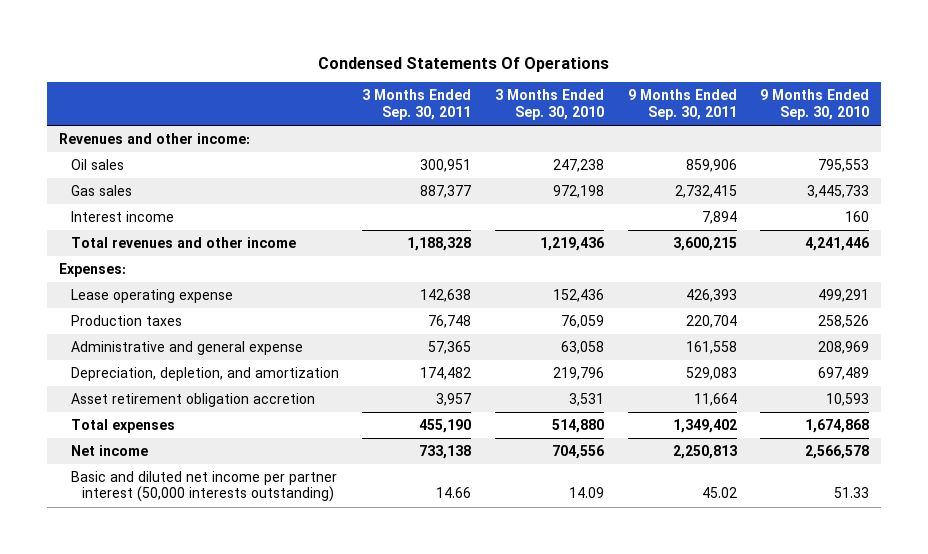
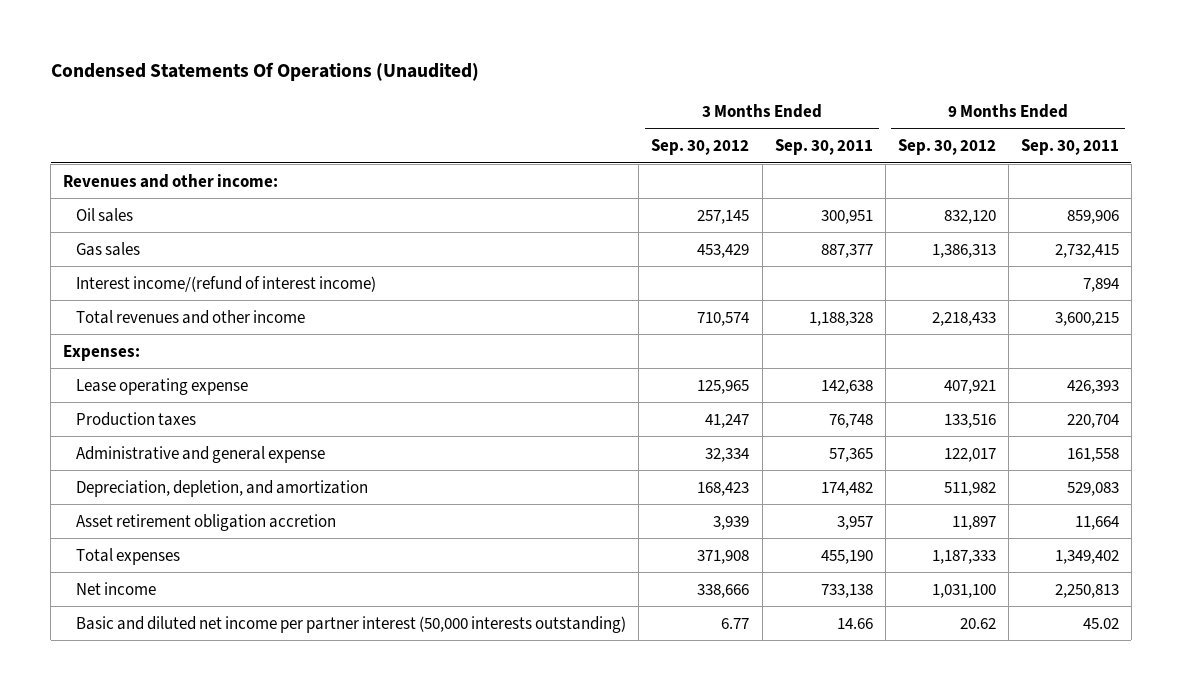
- Condensed Statements Of Operations
+ Condensed Statements Of Operations (Unaudited)
- | 3 Months Ended Sep. 30, 2011 | 3 Months Ended Sep. 30, 2010 | 9 Months Ended Sep. 30, 2011 | 9 Months Ended Sep. 30, 2010
+ | 3 Months Ended Sep. 30, 2012 | 3 Months Ended Sep. 30, 2011 | 9 Months Ended Sep. 30, 2012 | 9 Months Ended Sep. 30, 2011
- Interest income | | | 7,894 | 160
+ Interest income/(refund of interest income) | | | | 7,894

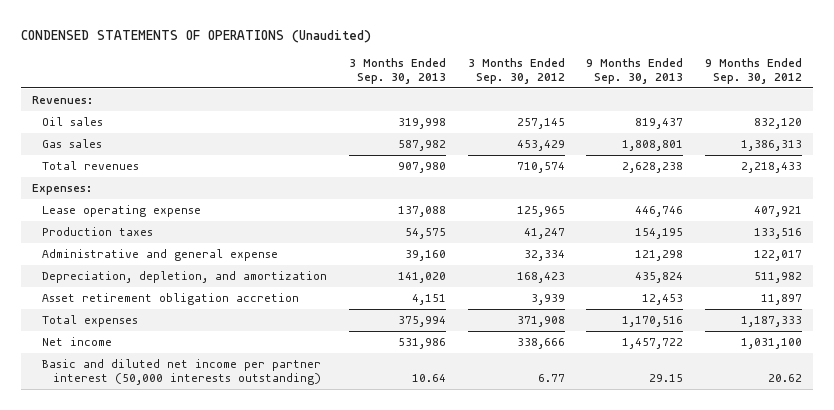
- Condensed Statements Of Operations (Unaudited)
+ CONDENSED STATEMENTS OF OPERATIONS (Unaudited)
- | 3 Months Ended Sep. 30, 2012 | 3 Months Ended Sep. 30, 2011 | 9 Months Ended Sep. 30, 2012 | 9 Months Ended Sep. 30, 2011
+ | 3 Months Ended Sep. 30, 2013 | 3 Months Ended Sep. 30, 2012 | 9 Months Ended Sep. 30, 2013 | 9 Months Ended Sep. 30, 2012
- Revenues and other income:
+ Revenues:
- Interest income/(refund of interest income) | | | | 7,894
- Total revenues and other income | 710,574 | 1,188,328 | 2,218,433 | 3,600,215
+ Total revenues | 907,980 | 710,574 | 2,628,238 | 2,218,433

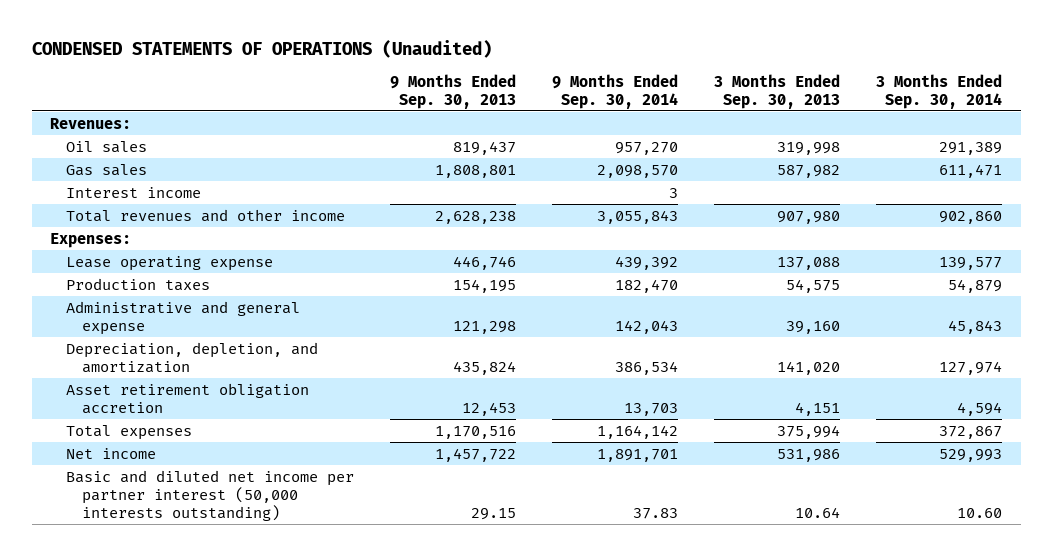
- | 3 Months Ended Sep. 30, 2013 | 3 Months Ended Sep. 30, 2012 | 9 Months Ended Sep. 30, 2013 | 9 Months Ended Sep. 30, 2012
+ | 9 Months Ended Sep. 30, 2013 | 9 Months Ended Sep. 30, 2014 | 3 Months Ended Sep. 30, 2013 | 3 Months Ended Sep. 30, 2014
- Total revenues | 907,980 | 710,574 | 2,628,238 | 2,218,433
+ Interest income | | 3 | |
+ Total revenues and other income | 2,628,238 | 3,055,843 | 907,980 | 902,860

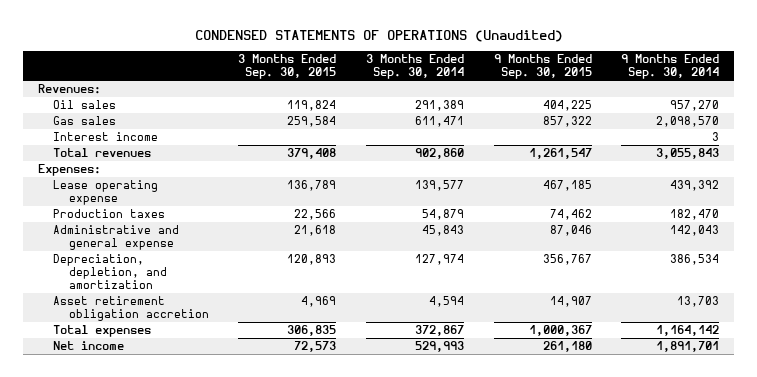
- | 9 Months Ended Sep. 30, 2013 | 9 Months Ended Sep. 30, 2014 | 3 Months Ended Sep. 30, 2013 | 3 Months Ended Sep. 30, 2014
+ | 3 Months Ended Sep. 30, 2015 | 3 Months Ended Sep. 30, 2014 | 9 Months Ended Sep. 30, 2015 | 9 Months Ended Sep. 30, 2014
- Total revenues and other income | 2,628,238 | 3,055,843 | 907,980 | 902,860
+ Total revenues | 379,408 | 902,860 | 1,261,547 | 3,055,843
- Basic and diluted net income per partner interest (50,000 interests outstanding) | 29.15 | 37.83 | 10.64 | 10.60

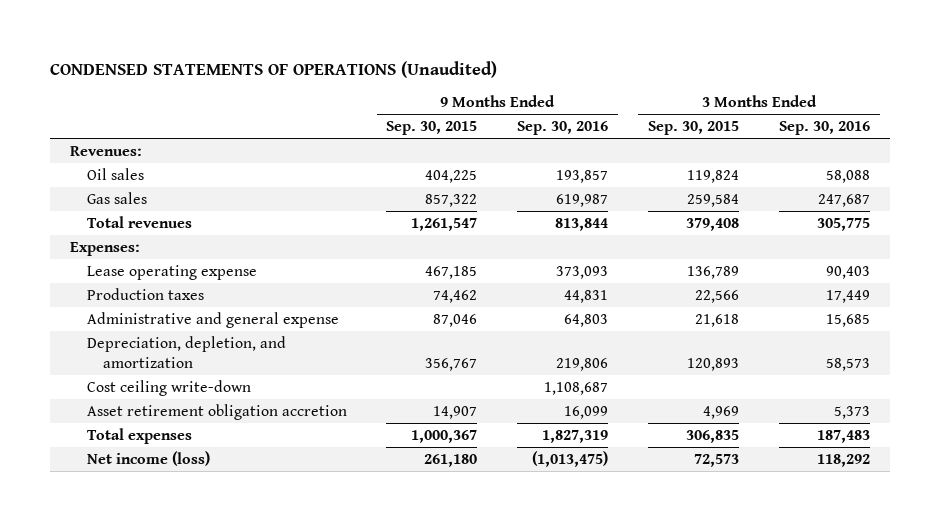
- | 3 Months Ended Sep. 30, 2015 | 3 Months Ended Sep. 30, 2014 | 9 Months Ended Sep. 30, 2015 | 9 Months Ended Sep. 30, 2014
+ | 9 Months Ended Sep. 30, 2015 | 9 Months Ended Sep. 30, 2016 | 3 Months Ended Sep. 30, 2015 | 3 Months Ended Sep. 30, 2016
- Interest income | | | | 3
+ Cost ceiling write-down | | 1,108,687 | |
- Net income | 72,573 | 529,993 | 261,180 | 1,891,701
+ Net income (loss) | 261,180 | (1,013,475) | 72,573 | 118,292

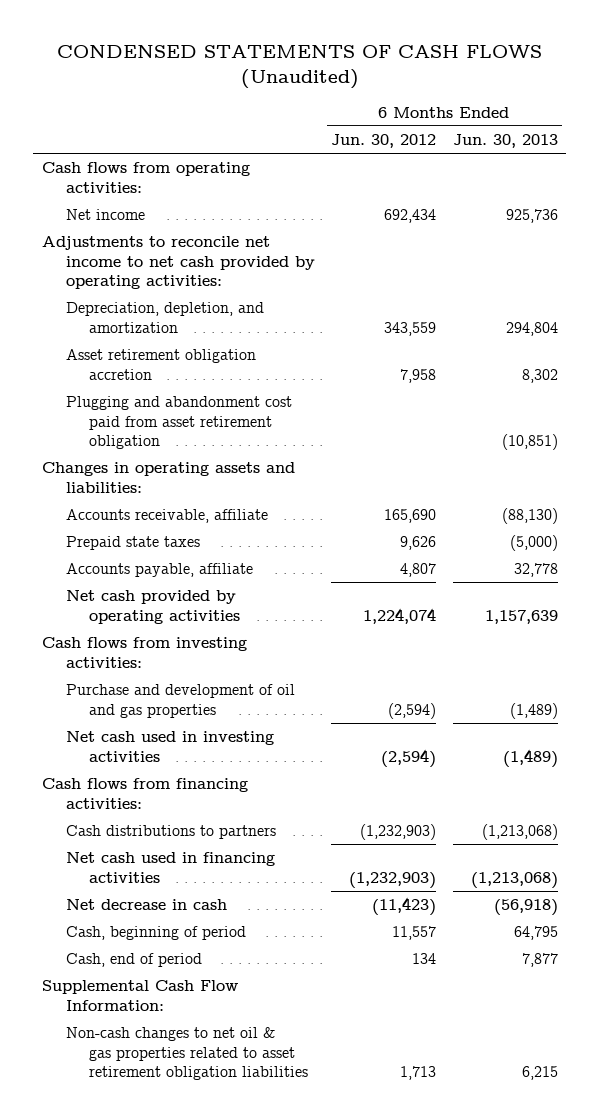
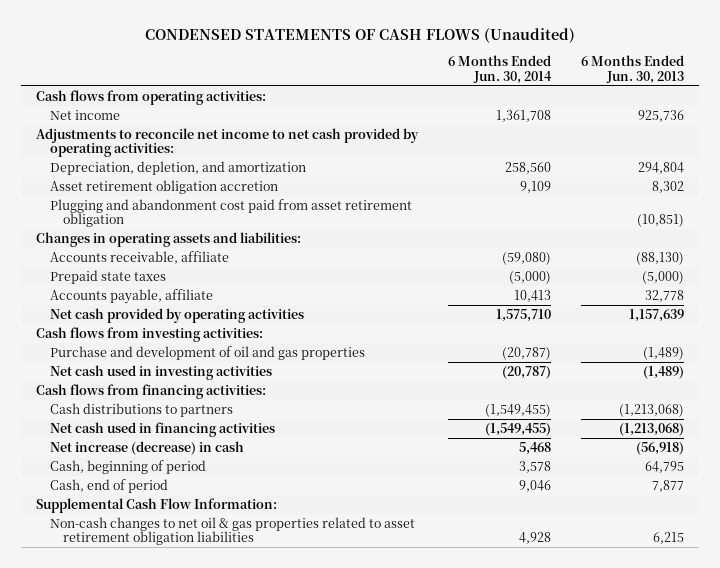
- | 6 Months Ended Jun. 30, 2012 | 6 Months Ended Jun. 30, 2013
+ | 6 Months Ended Jun. 30, 2014 | 6 Months Ended Jun. 30, 2013
- Net decrease in cash | (11,423) | (56,918)
+ Net increase (decrease) in cash | 5,468 | (56,918)

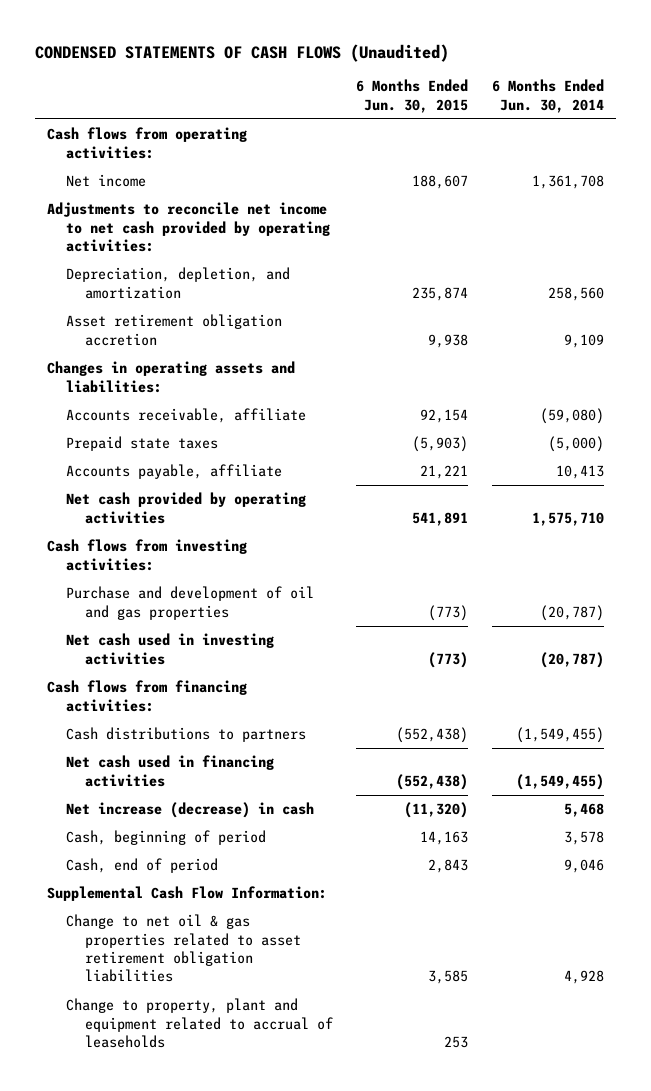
- | 6 Months Ended Jun. 30, 2014 | 6 Months Ended Jun. 30, 2013
+ | 6 Months Ended Jun. 30, 2015 | 6 Months Ended Jun. 30, 2014
- Plugging and abandonment cost paid from asset retirement obligation | | (10,851)
- Non-cash changes to net oil & gas properties related to asset retirement obligation liabilities | 4,928 | 6,215
+ Change to net oil & gas properties related to asset retirement obligation liabilities | 3,585 | 4,928
+ Change to property, plant and equipment related to accrual of leaseholds | 253 |

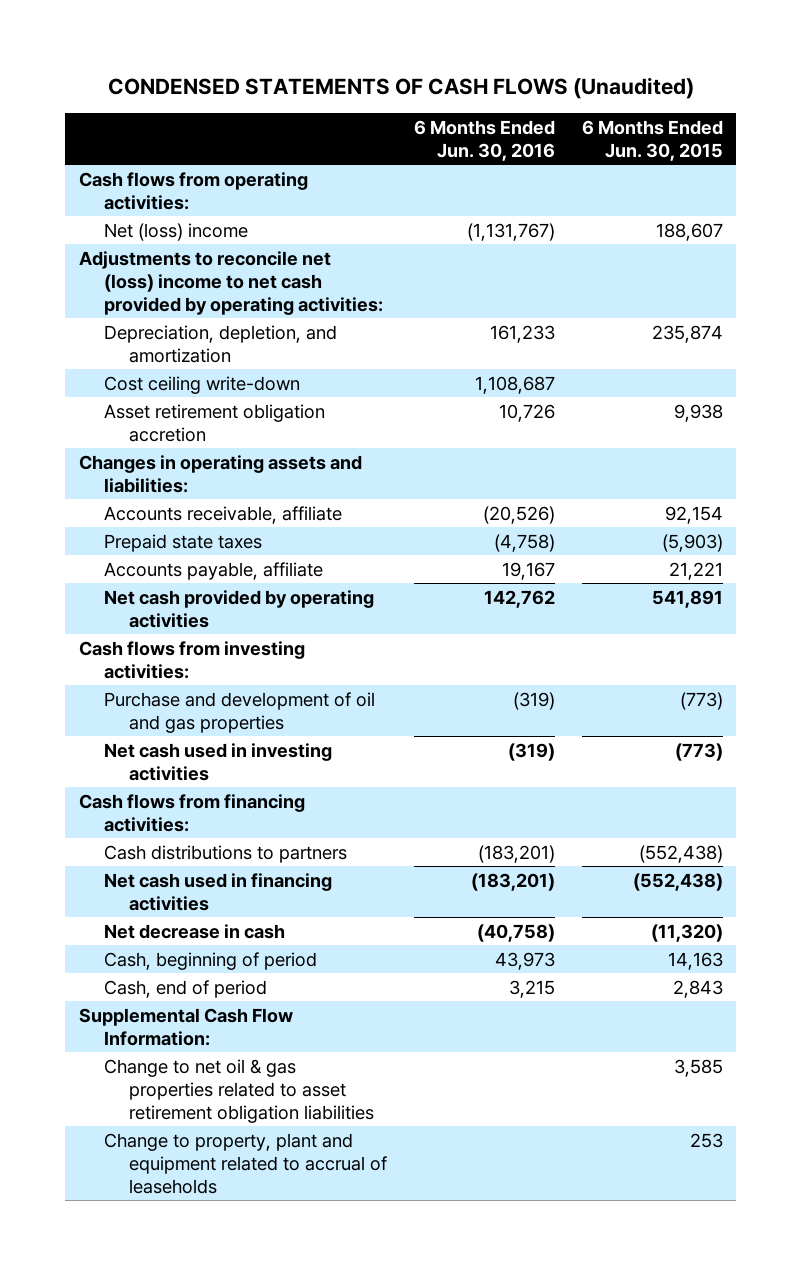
- | 6 Months Ended Jun. 30, 2015 | 6 Months Ended Jun. 30, 2014
+ | 6 Months Ended Jun. 30, 2016 | 6 Months Ended Jun. 30, 2015
- Net income | 188,607 | 1,361,708
- Adjustments to reconcile net income to net cash provided by operating activities:
+ Net (loss) income | (1,131,767) | 188,607
+ Adjustments to reconcile net (loss) income to net cash provided by operating activities:
+ Cost ceiling write-down | 1,108,687 |
- Net increase (decrease) in cash | (11,320) | 5,468
+ Net decrease in cash | (40,758) | (11,320)

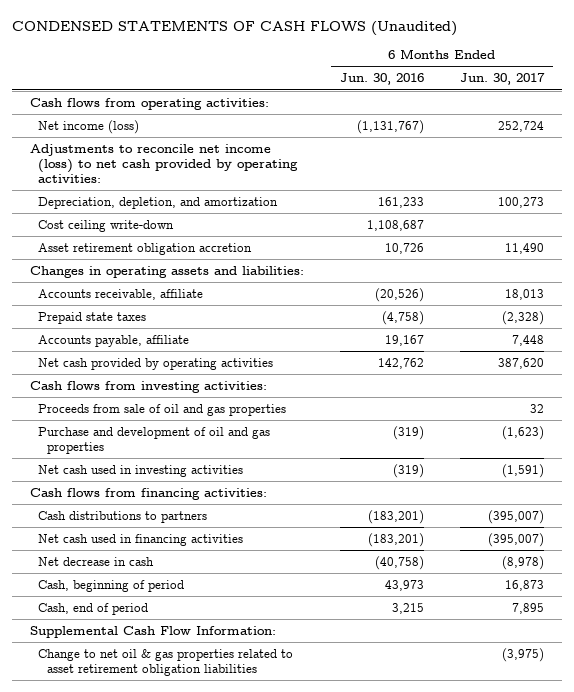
- | 6 Months Ended Jun. 30, 2016 | 6 Months Ended Jun. 30, 2015
+ | 6 Months Ended Jun. 30, 2016 | 6 Months Ended Jun. 30, 2017
- Net (loss) income | (1,131,767) | 188,607
- Adjustments to reconcile net (loss) income to net cash provided by operating activities:
+ Net income (loss) | (1,131,767) | 252,724
+ Adjustments to reconcile net income (loss) to net cash provided by operating activities:
+ Proceeds from sale of oil and gas properties | | 32
- Change to property, plant and equipment related to accrual of leaseholds | | 253

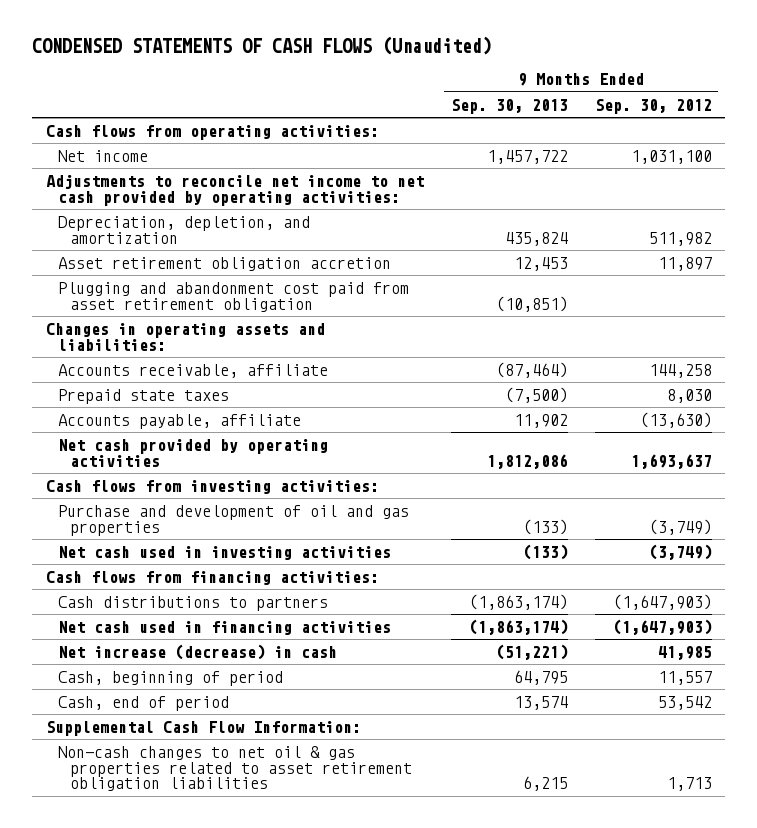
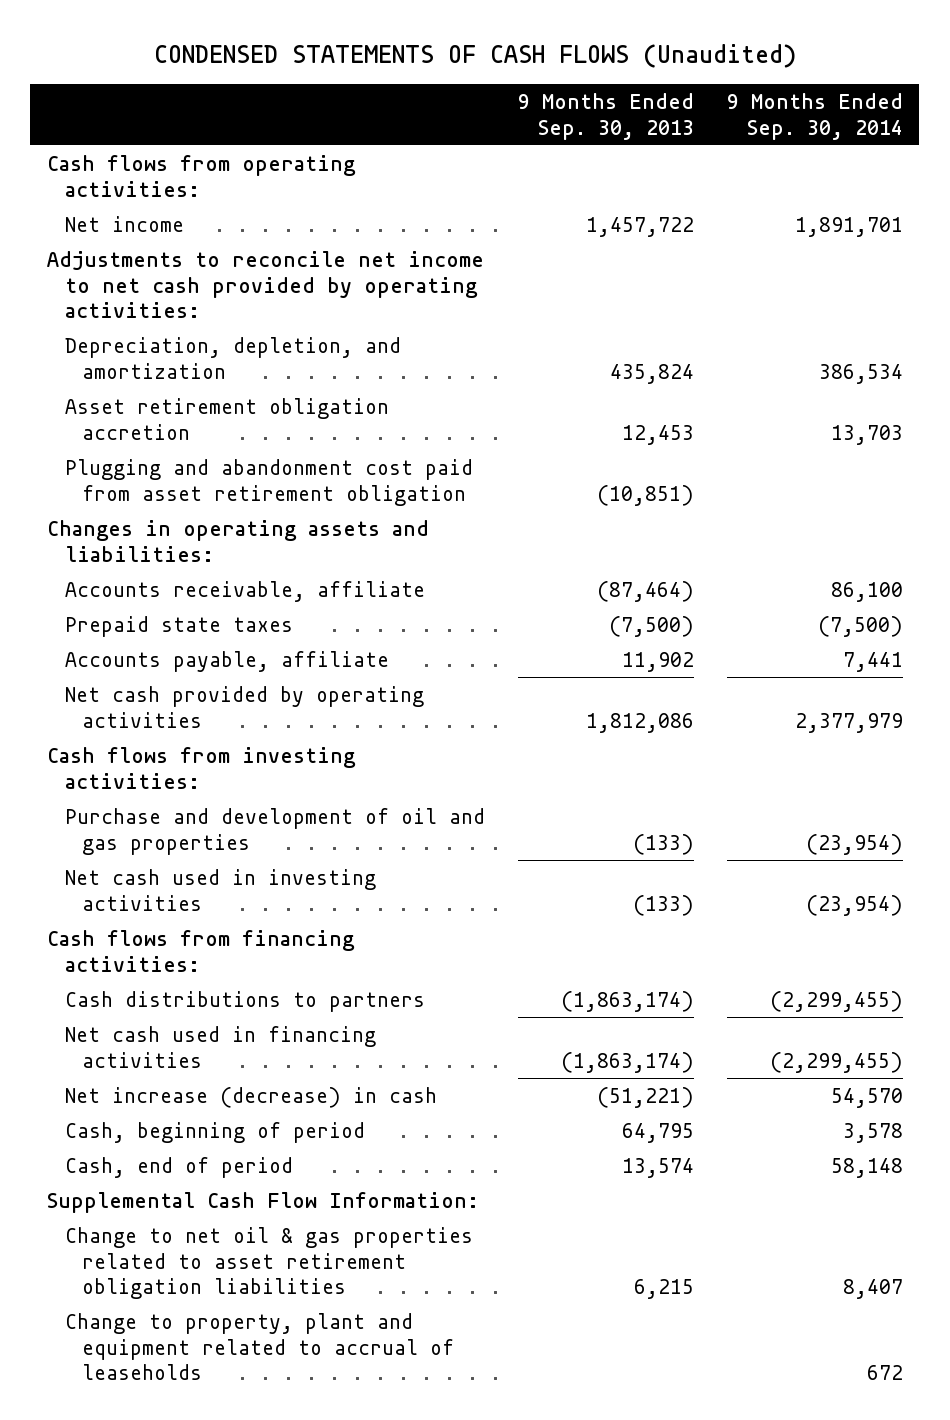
- | 9 Months Ended Sep. 30, 2013 | 9 Months Ended Sep. 30, 2012
+ | 9 Months Ended Sep. 30, 2013 | 9 Months Ended Sep. 30, 2014
- Non-cash changes to net oil & gas properties related to asset retirement obligation liabilities | 6,215 | 1,713
+ Change to net oil & gas properties related to asset retirement obligation liabilities | 6,215 | 8,407
+ Change to property, plant and equipment related to accrual of leaseholds | | 672

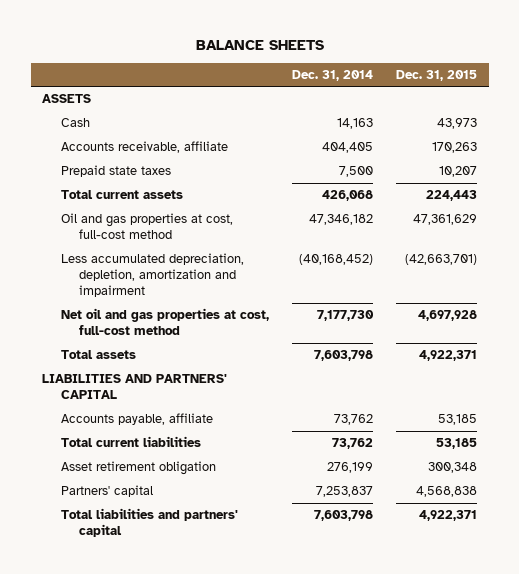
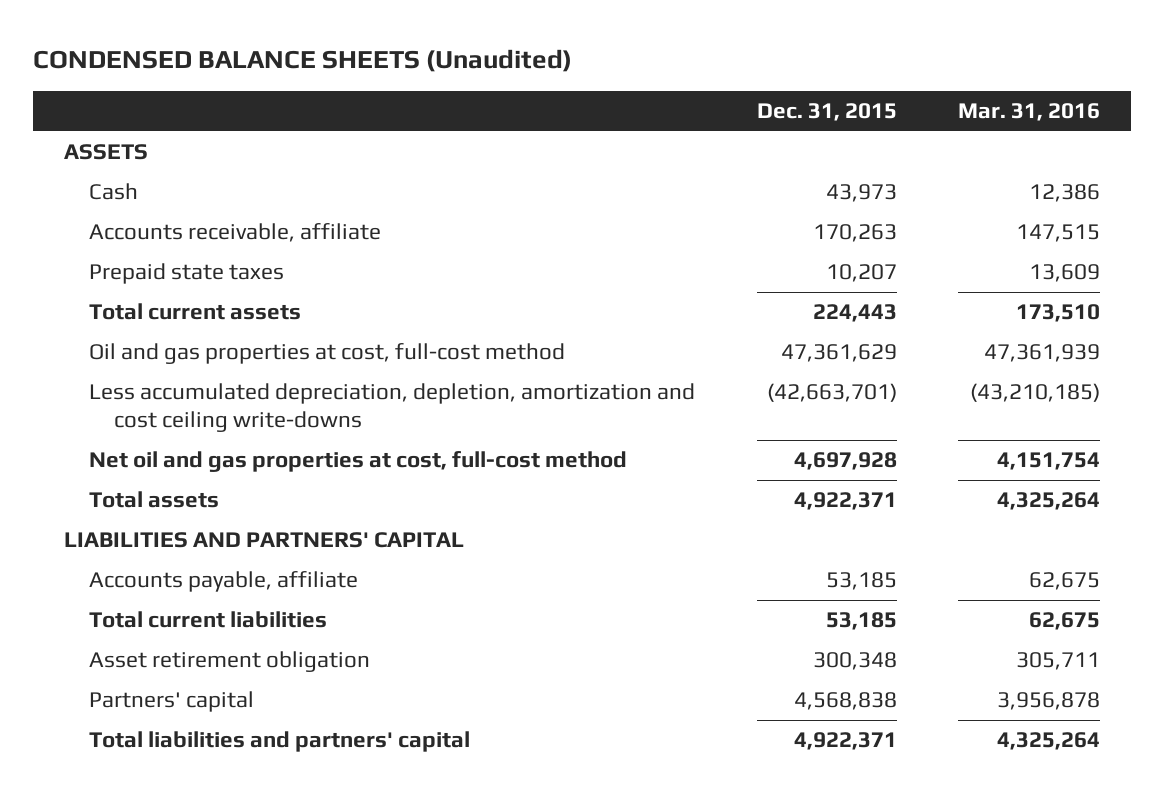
- BALANCE SHEETS
+ CONDENSED BALANCE SHEETS (Unaudited)
- | Dec. 31, 2014 | Dec. 31, 2015
+ | Dec. 31, 2015 | Mar. 31, 2016
- Less accumulated depreciation, depletion, amortization and impairment | (40,168,452) | (42,663,701)
+ Less accumulated depreciation, depletion, amortization and cost ceiling write-downs | (42,663,701) | (43,210,185)

